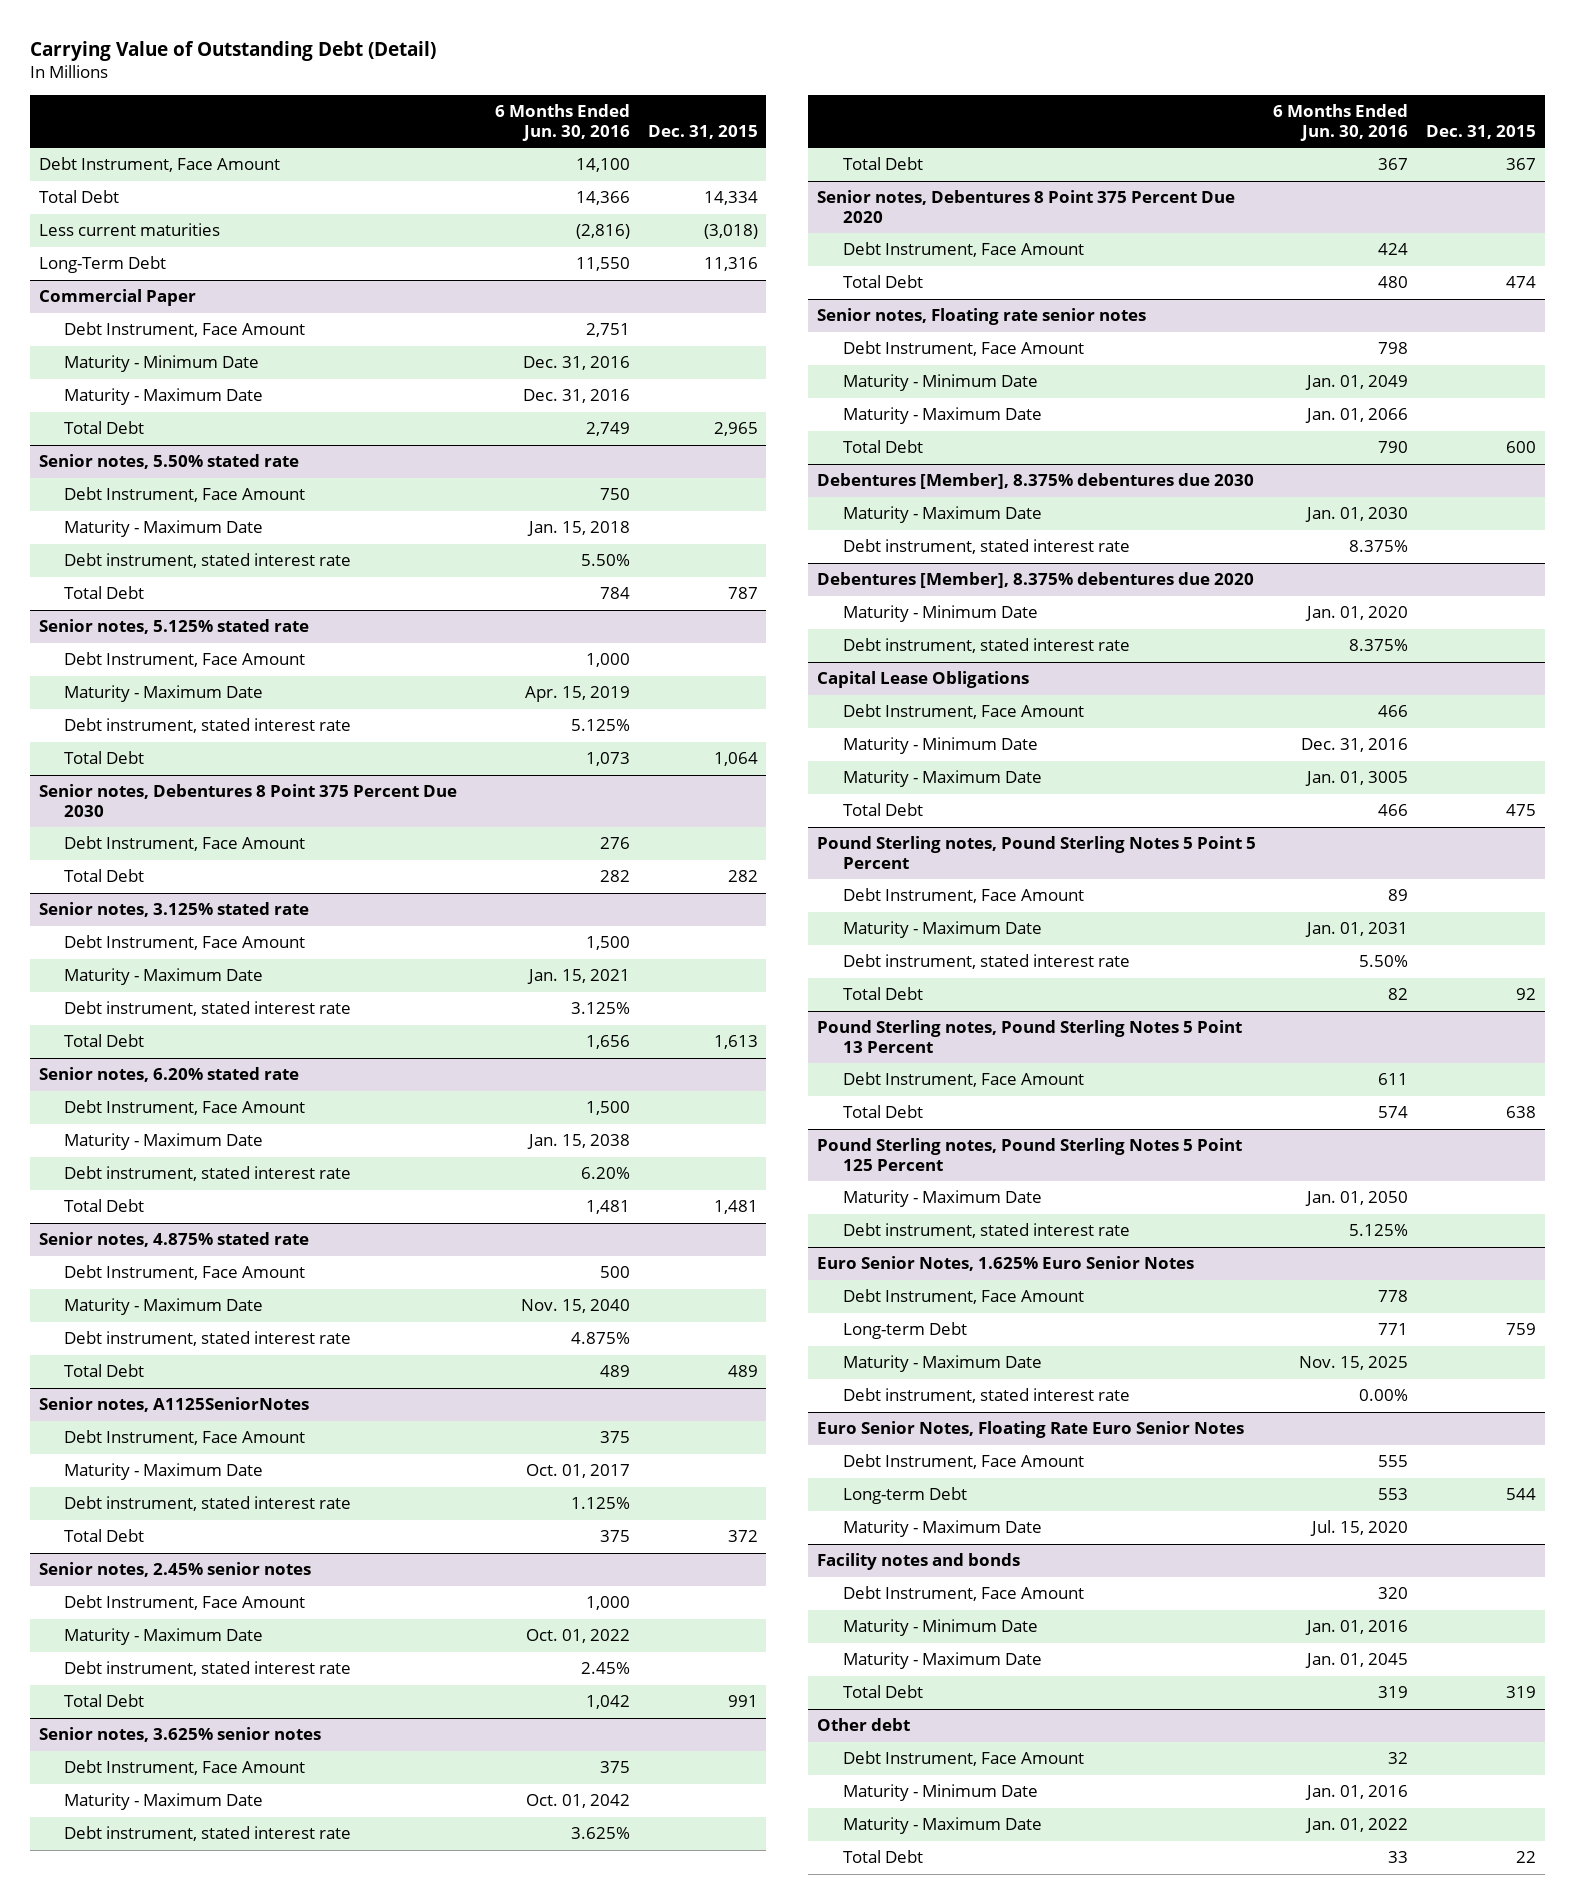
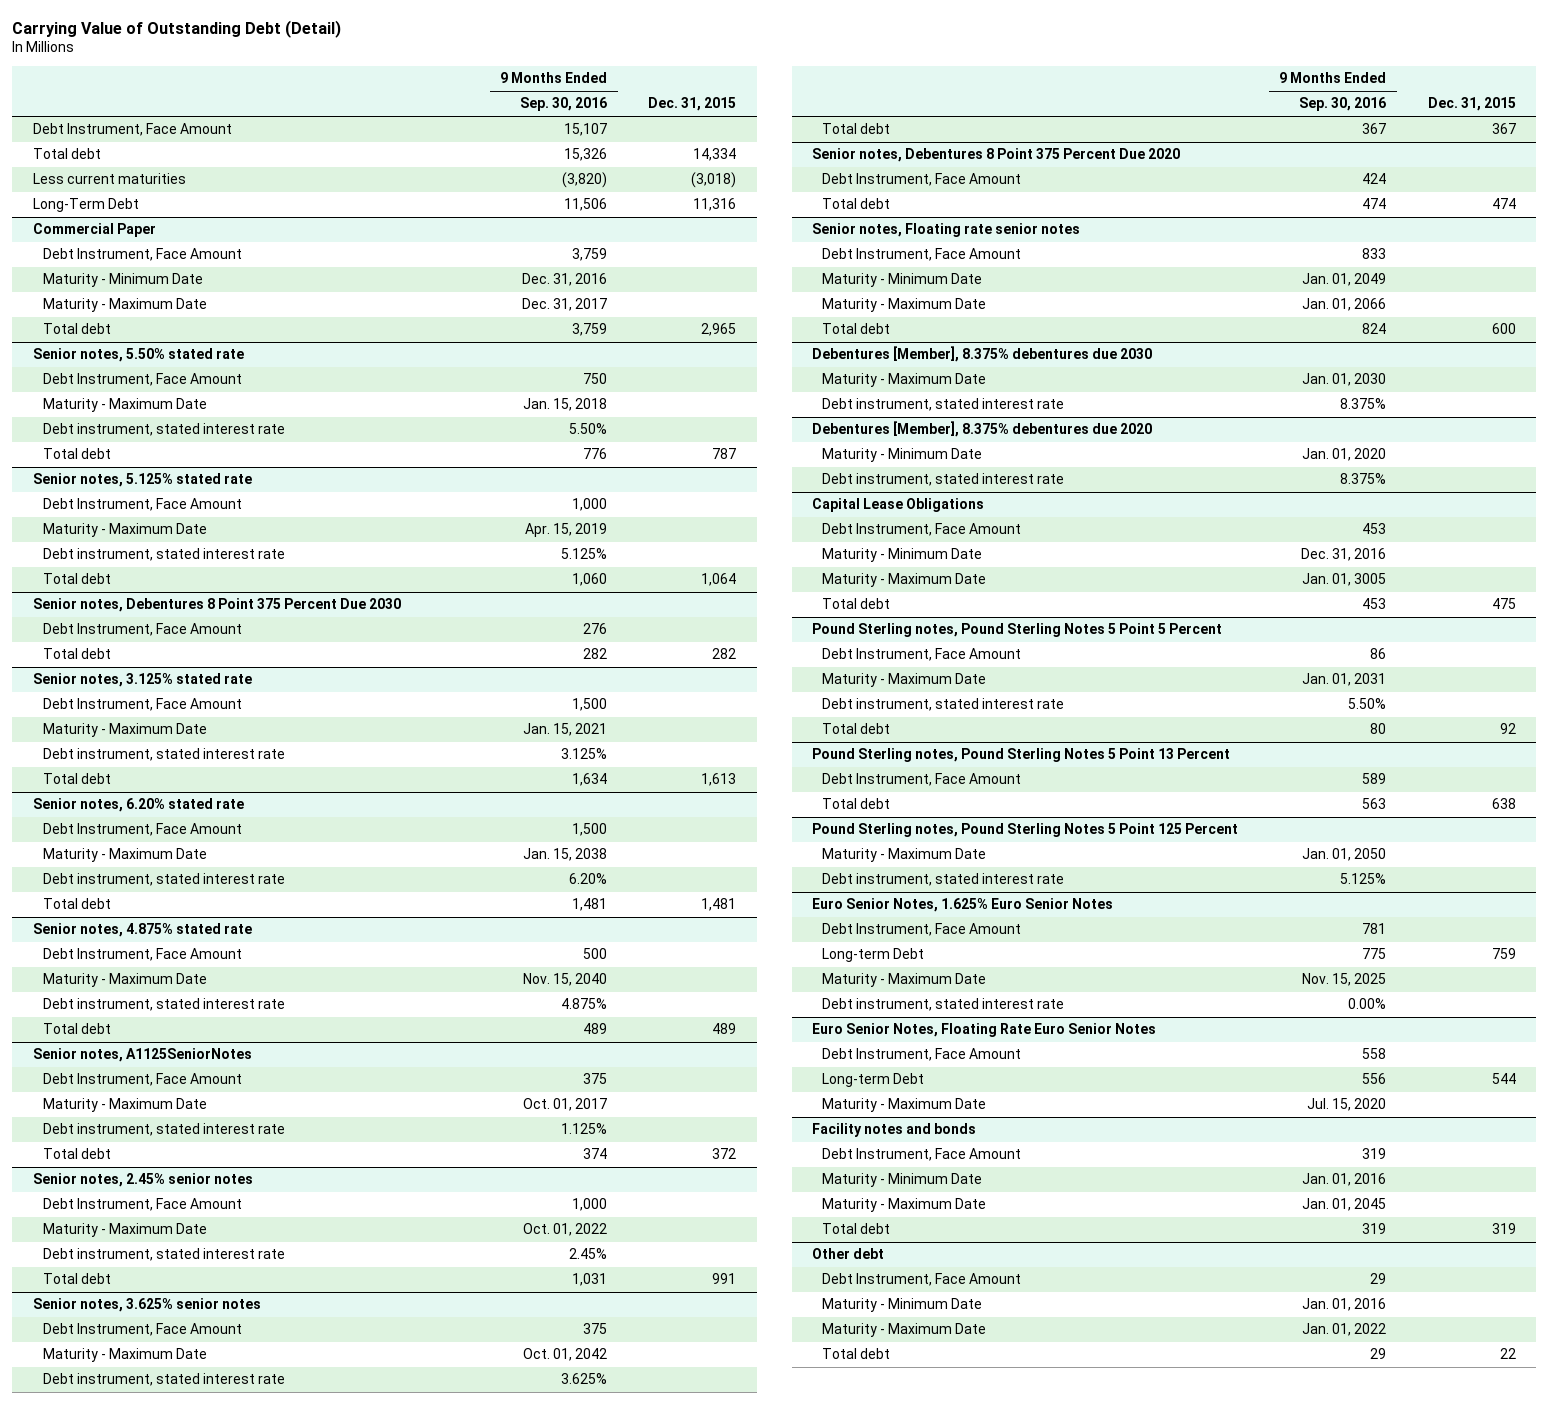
- | 6 Months Ended Jun. 30, 2016 | Dec. 31, 2015
+ | 9 Months Ended Sep. 30, 2016 | Dec. 31, 2015
- Total Debt | 14,366 | 14,334
+ Total debt | 15,326 | 14,334
@ Commercial Paper
- Total Debt | 2,749 | 2,965
+ Total debt | 3,759 | 2,965
@ Senior notes, 5.50% stated rate
- Total Debt | 784 | 787
+ Total debt | 776 | 787
@ Senior notes, 5.125% stated rate
- Total Debt | 1,073 | 1,064
+ Total debt | 1,060 | 1,064
@ Senior notes, Debentures 8 Point 375 Percent Due 2030
- Total Debt | 282 | 282
+ Total debt | 282 | 282
@ Senior notes, 3.125% stated rate
- Total Debt | 1,656 | 1,613
+ Total debt | 1,634 | 1,613
@ Senior notes, 6.20% stated rate
- Total Debt | 1,481 | 1,481
+ Total debt | 1,481 | 1,481
@ Senior notes, 4.875% stated rate
- Total Debt | 489 | 489
+ Total debt | 489 | 489
@ Senior notes, A1125SeniorNotes
- Total Debt | 375 | 372
+ Total debt | 374 | 372
@ Senior notes, 2.45% senior notes
- Total Debt | 1,042 | 991
+ Total debt | 1,031 | 991
@ Senior notes, 3.625% senior notes
- Total Debt | 367 | 367
+ Total debt | 367 | 367
@ Senior notes, Debentures 8 Point 375 Percent Due 2020
- Total Debt | 480 | 474
+ Total debt | 474 | 474
@ Senior notes, Floating rate senior notes
- Total Debt | 790 | 600
+ Total debt | 824 | 600
@ Capital Lease Obligations
- Total Debt | 466 | 475
+ Total debt | 453 | 475
@ Pound Sterling notes, Pound Sterling Notes 5 Point 5 Percent
- Total Debt | 82 | 92
+ Total debt | 80 | 92
@ Pound Sterling notes, Pound Sterling Notes 5 Point 13 Percent
- Total Debt | 574 | 638
+ Total debt | 563 | 638
@ Facility notes and bonds
- Total Debt | 319 | 319
+ Total debt | 319 | 319
@ Other debt
- Total Debt | 33 | 22
+ Total debt | 29 | 22

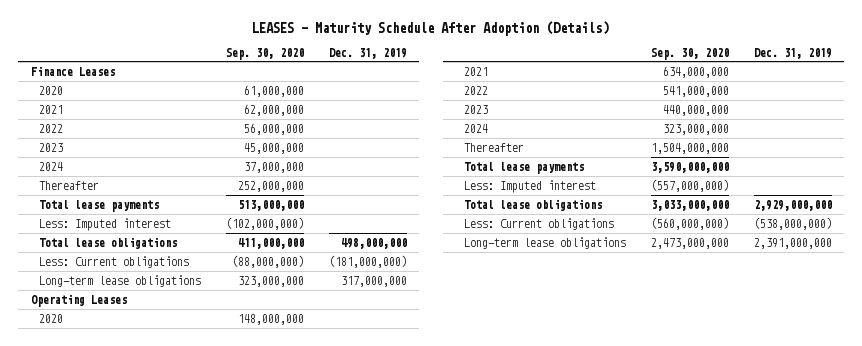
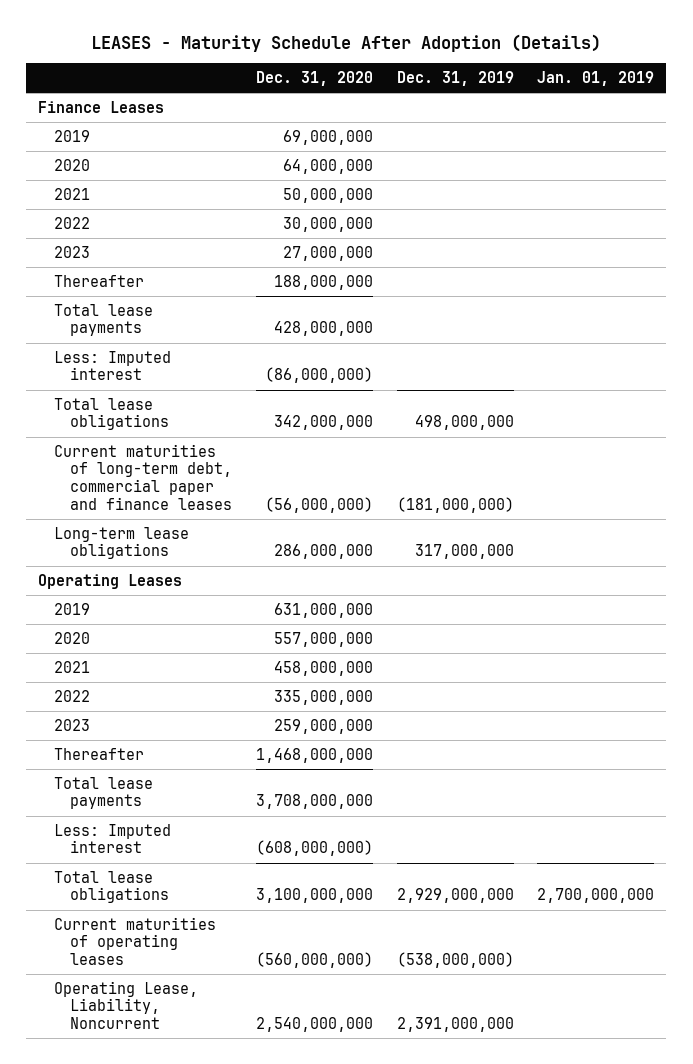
- | Sep. 30, 2020 | Dec. 31, 2019
+ | Dec. 31, 2020 | Dec. 31, 2019 | Jan. 01, 2019
+ 2019 | 69,000,000 | |
- 2024 | 37,000,000 |
- Less: Current obligations | (88,000,000) | (181,000,000)
+ Current maturities of long-term debt, commercial paper and finance leases | (56,000,000) | (181,000,000) |
+ 2019 | 631,000,000 | |
- 2024 | 323,000,000 |
- Less: Current obligations | (560,000,000) | (538,000,000)
- Long-term lease obligations | 2,473,000,000 | 2,391,000,000
+ Current maturities of operating leases | (560,000,000) | (538,000,000) |
+ Operating Lease, Liability, Noncurrent | 2,540,000,000 | 2,391,000,000 |

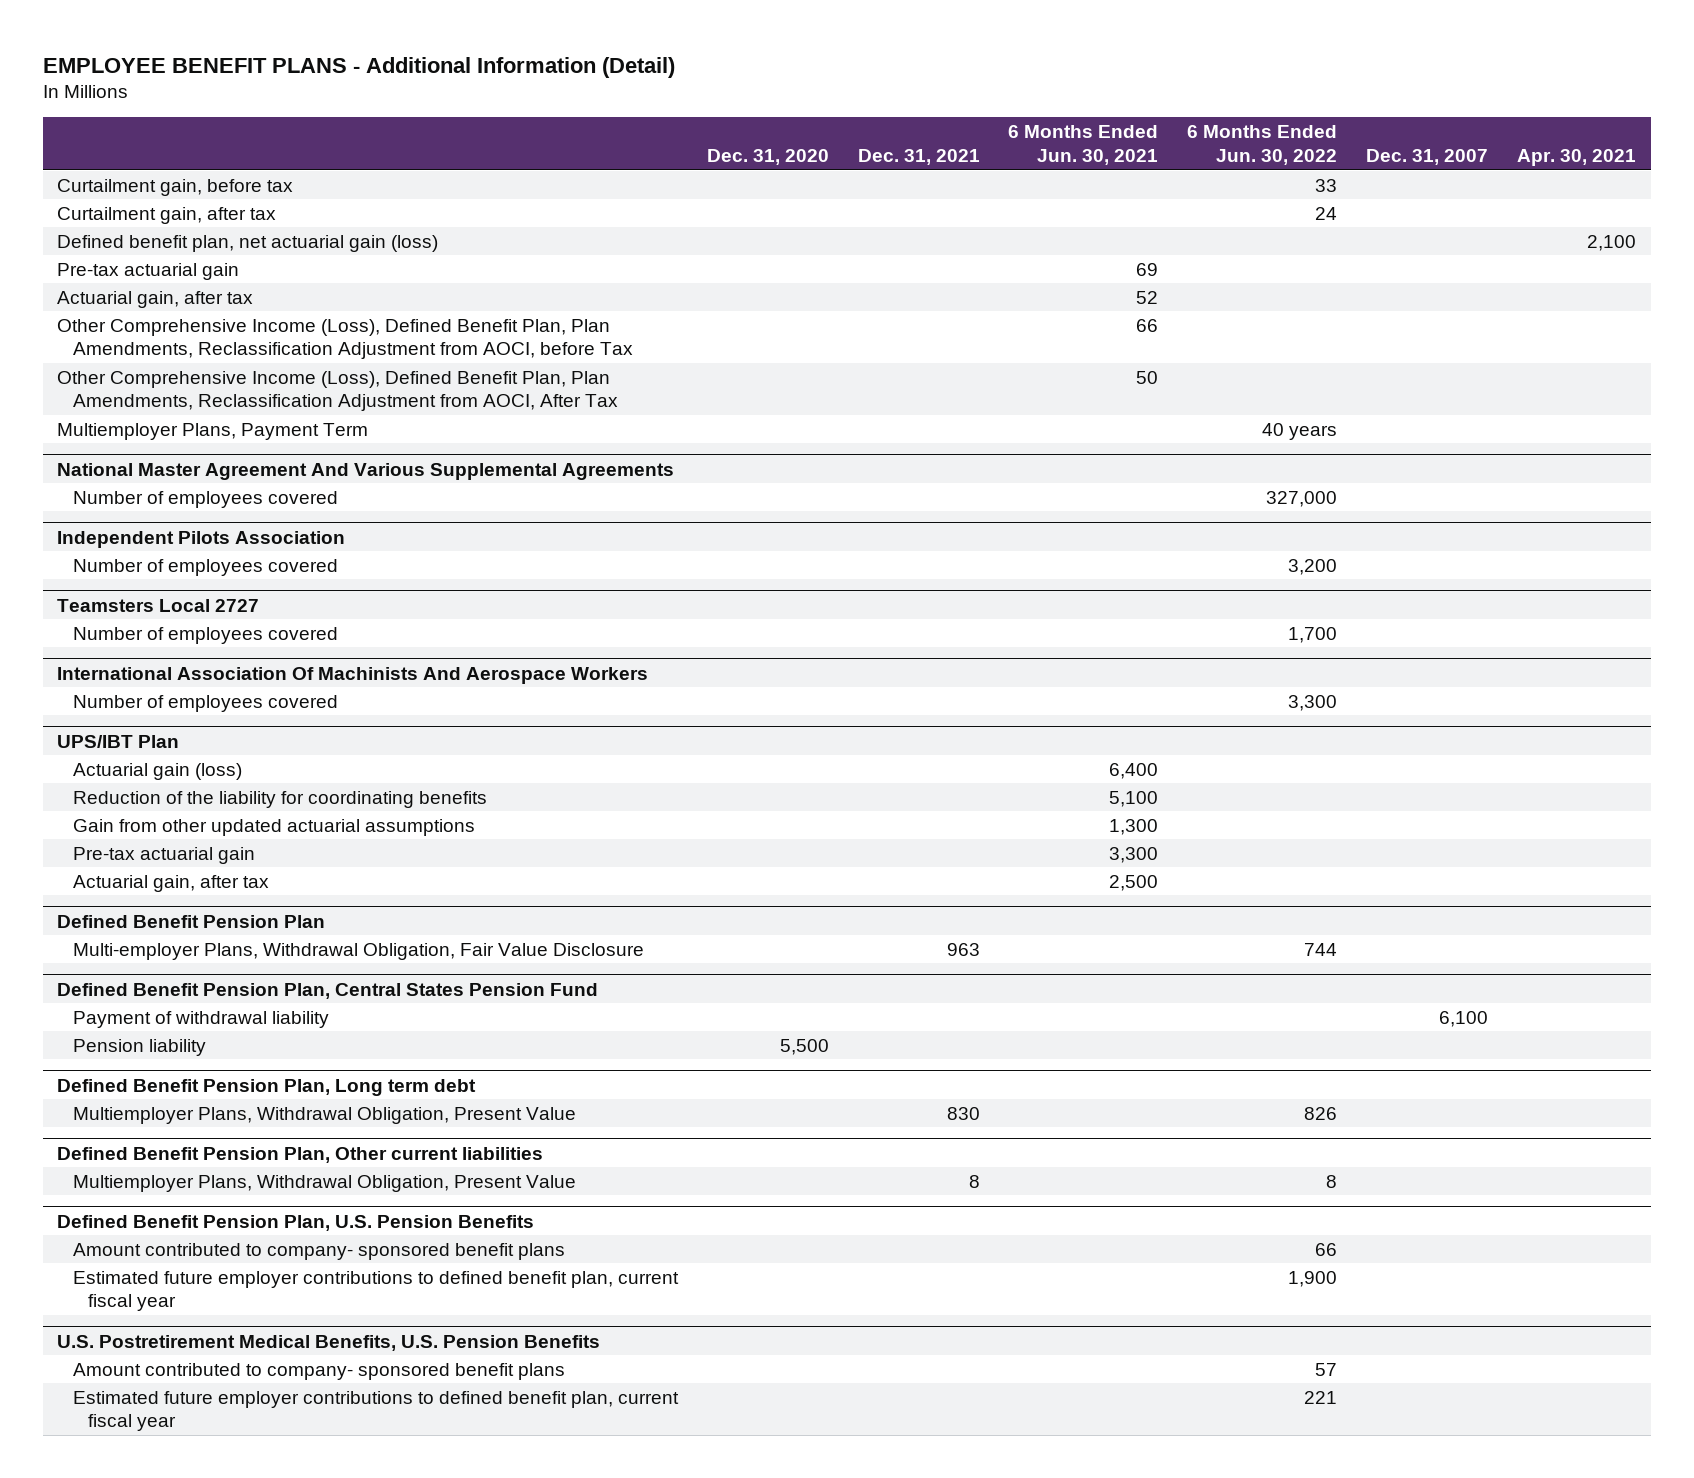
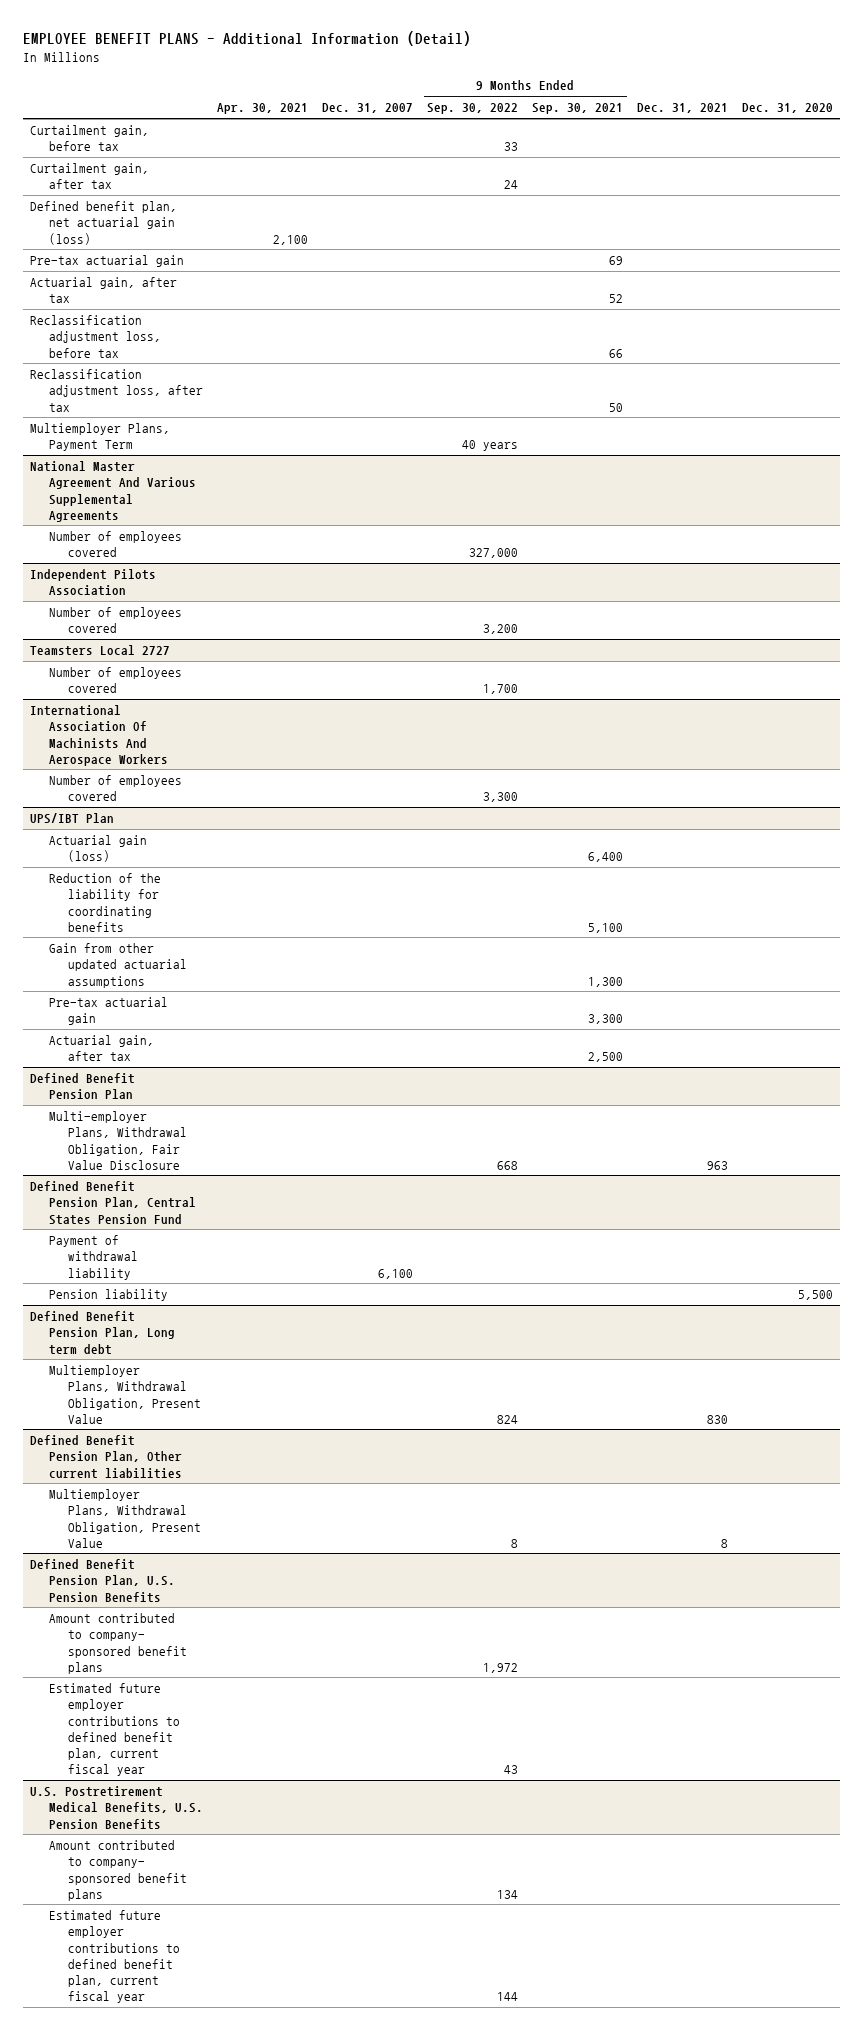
- | Dec. 31, 2020 | Dec. 31, 2021 | 6 Months Ended Jun. 30, 2021 | 6 Months Ended Jun. 30, 2022 | Dec. 31, 2007 | Apr. 30, 2021
+ | Apr. 30, 2021 | Dec. 31, 2007 | 9 Months Ended Sep. 30, 2022 | 9 Months Ended Sep. 30, 2021 | Dec. 31, 2021 | Dec. 31, 2020
- Other Comprehensive Income (Loss), Defined Benefit Plan, Plan Amendments, Reclassification Adjustment from AOCI, before Tax | | | 66 | | |
- Other Comprehensive Income (Loss), Defined Benefit Plan, Plan Amendments, Reclassification Adjustment from AOCI, After Tax | | | 50 | | |
+ Reclassification adjustment loss, before tax | | | | 66 | |
+ Reclassification adjustment loss, after tax | | | | 50 | |

